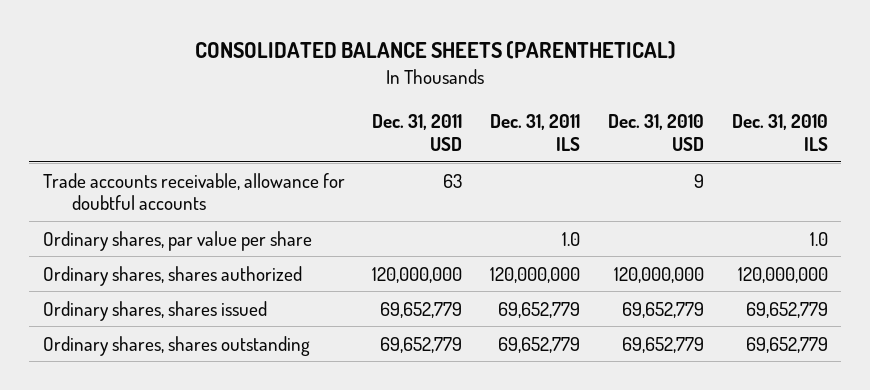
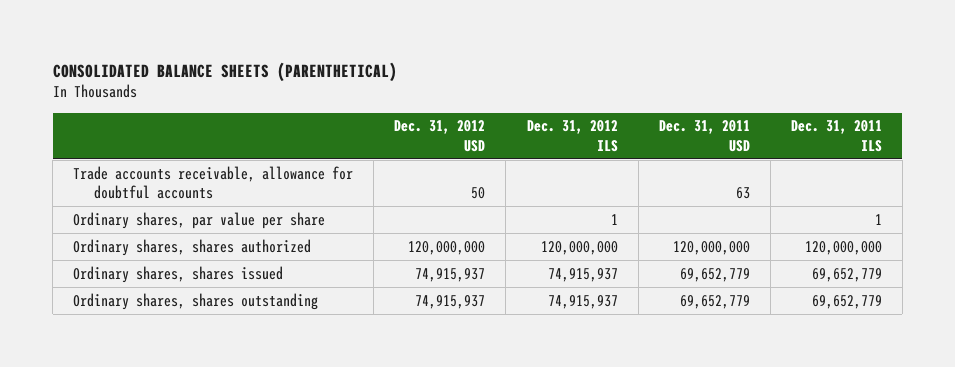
- | Dec. 31, 2011 USD | Dec. 31, 2011 ILS | Dec. 31, 2010 USD | Dec. 31, 2010 ILS
+ | Dec. 31, 2012 USD | Dec. 31, 2012 ILS | Dec. 31, 2011 USD | Dec. 31, 2011 ILS
- Ordinary shares, par value per share | | 1.0 | | 1.0
+ Ordinary shares, par value per share | | 1 | | 1

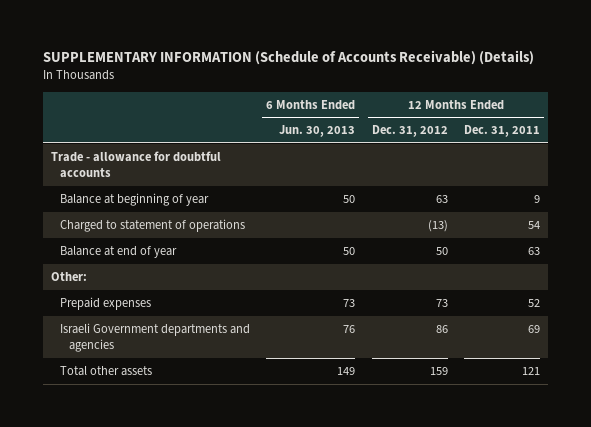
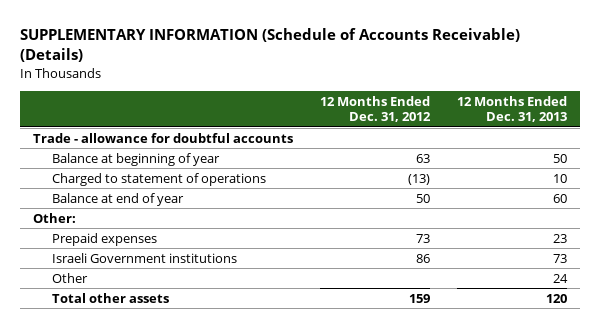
- | 6 Months Ended Jun. 30, 2013 | 12 Months Ended Dec. 31, 2012 | 12 Months Ended Dec. 31, 2011
+ | 12 Months Ended Dec. 31, 2012 | 12 Months Ended Dec. 31, 2013
- Israeli Government departments and agencies | 76 | 86 | 69
+ Israeli Government institutions | 86 | 73
+ Other | | 24

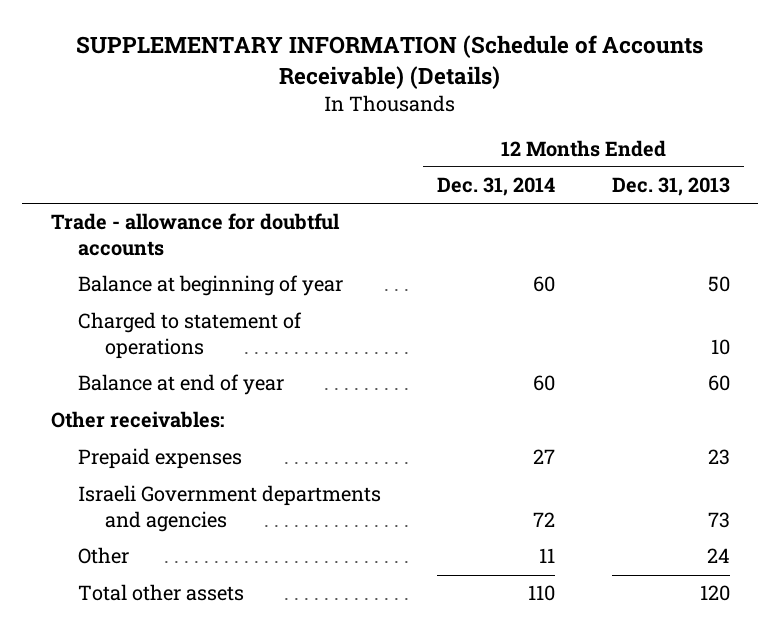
- | 12 Months Ended Dec. 31, 2012 | 12 Months Ended Dec. 31, 2013
+ | 12 Months Ended Dec. 31, 2014 | 12 Months Ended Dec. 31, 2013
- Other:
+ Other receivables:
- Israeli Government institutions | 86 | 73
+ Israeli Government departments and agencies | 72 | 73

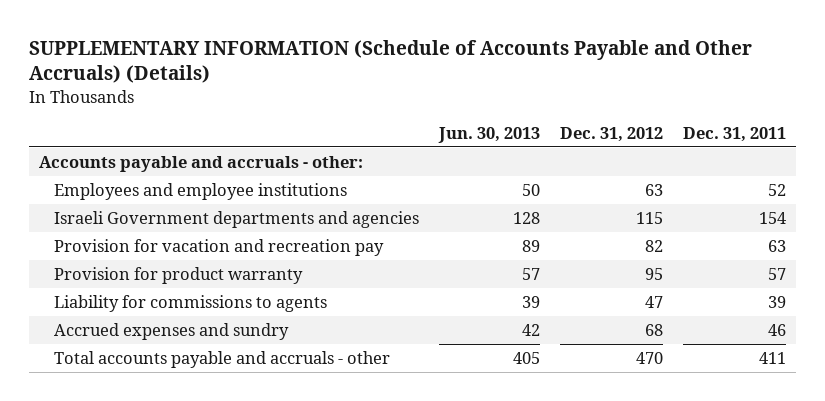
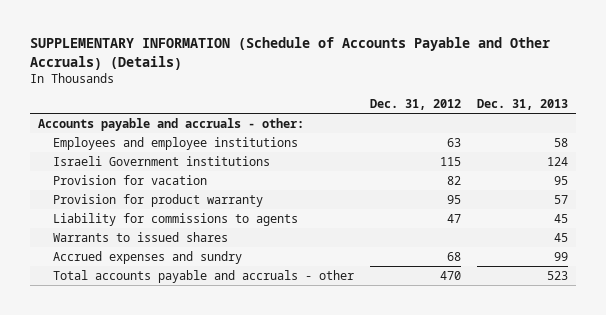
- | Jun. 30, 2013 | Dec. 31, 2012 | Dec. 31, 2011
+ | Dec. 31, 2012 | Dec. 31, 2013
- Israeli Government departments and agencies | 128 | 115 | 154
- Provision for vacation and recreation pay | 89 | 82 | 63
+ Israeli Government institutions | 115 | 124
+ Provision for vacation | 82 | 95
+ Warrants to issued shares | | 45

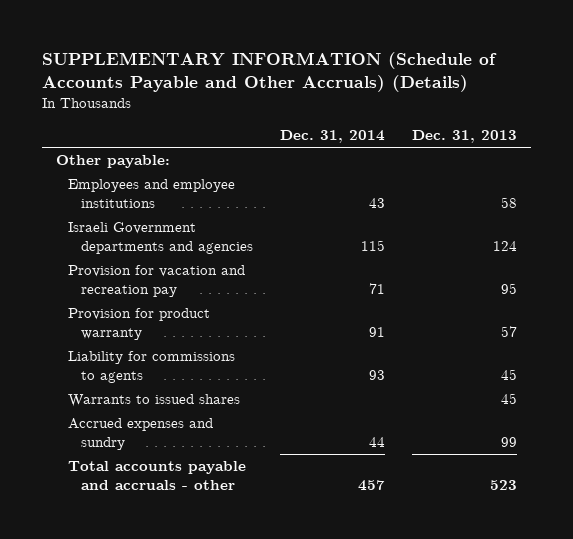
- | Dec. 31, 2012 | Dec. 31, 2013
+ | Dec. 31, 2014 | Dec. 31, 2013
- Accounts payable and accruals - other:
+ Other payable:
- Israeli Government institutions | 115 | 124
- Provision for vacation | 82 | 95
+ Israeli Government departments and agencies | 115 | 124
+ Provision for vacation and recreation pay | 71 | 95

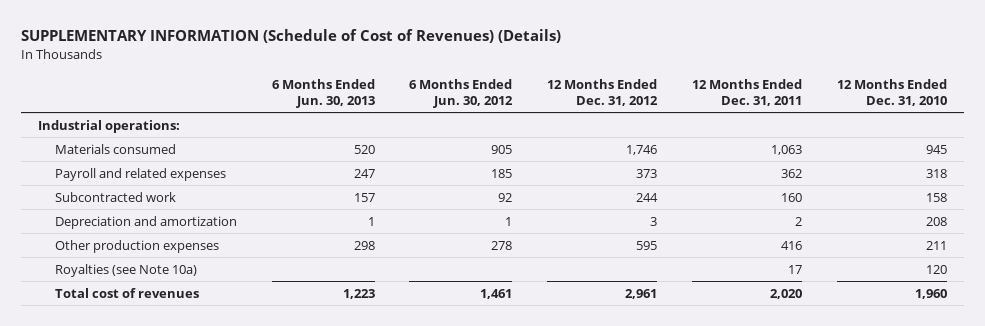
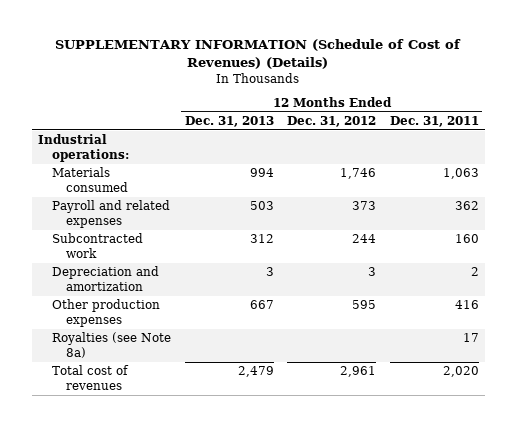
- | 6 Months Ended Jun. 30, 2013 | 6 Months Ended Jun. 30, 2012 | 12 Months Ended Dec. 31, 2012 | 12 Months Ended Dec. 31, 2011 | 12 Months Ended Dec. 31, 2010
+ | 12 Months Ended Dec. 31, 2013 | 12 Months Ended Dec. 31, 2012 | 12 Months Ended Dec. 31, 2011
- Royalties (see Note 10a) | | | | 17 | 120
+ Royalties (see Note 8a) | | | 17

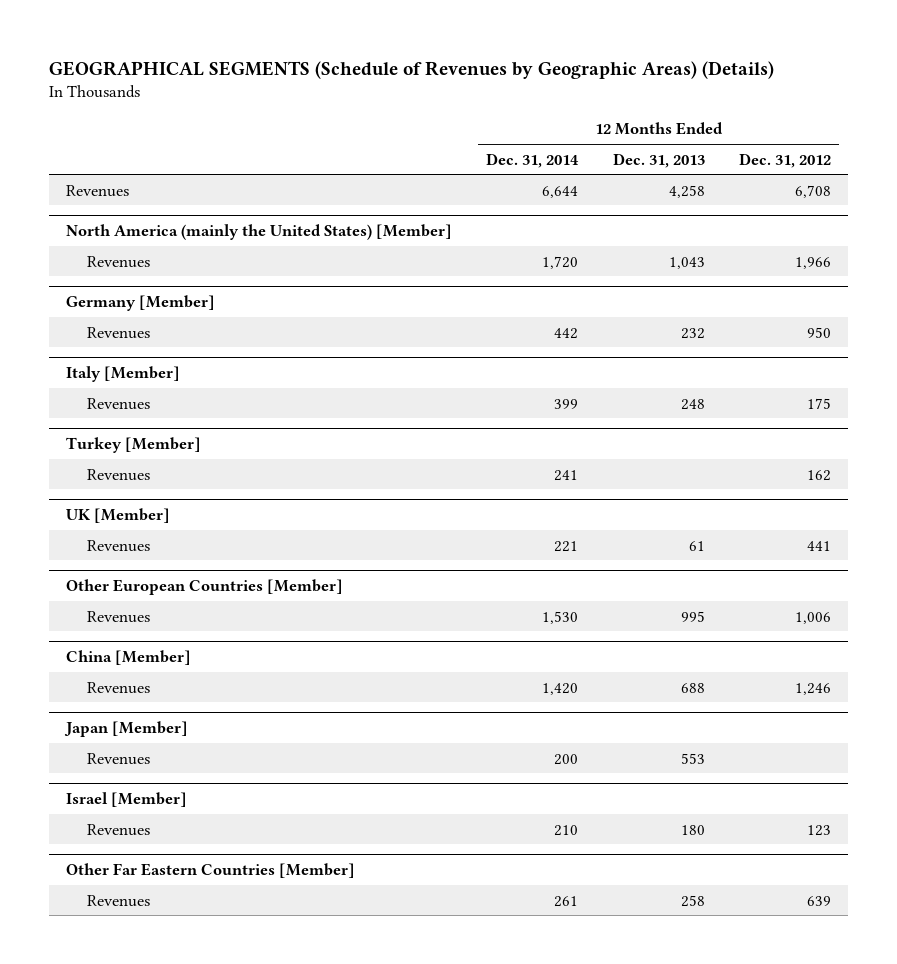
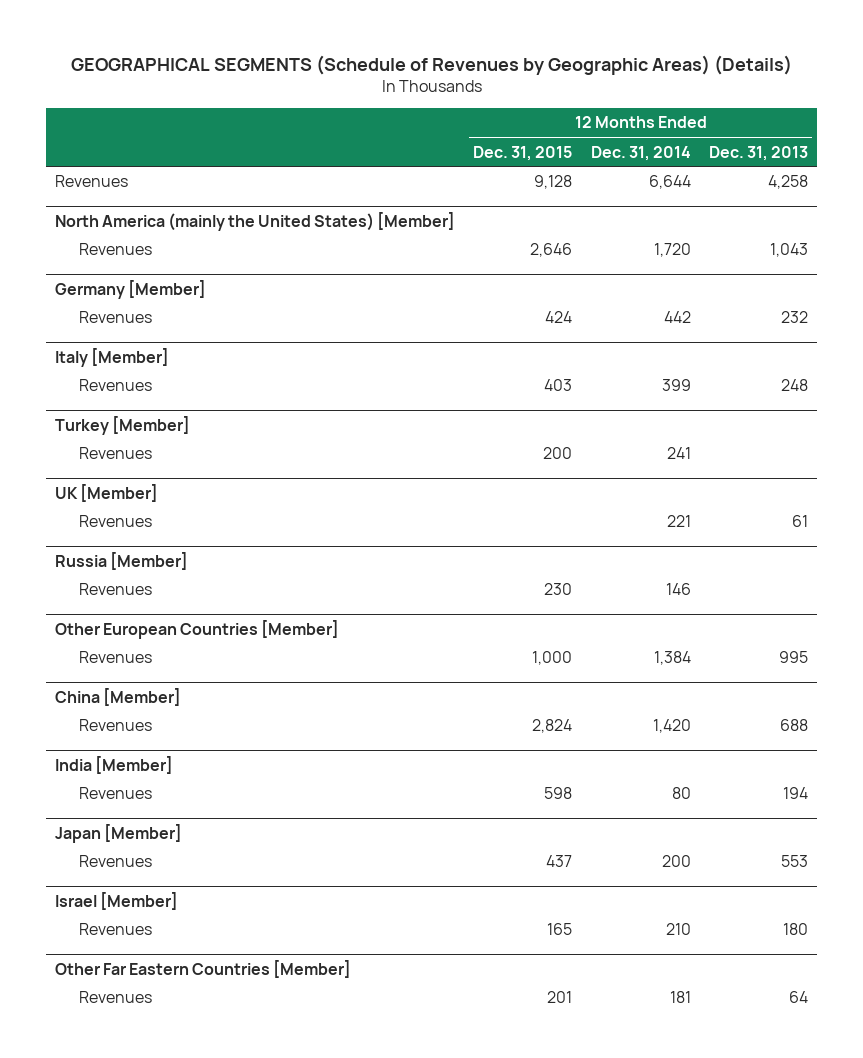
- | 12 Months Ended Dec. 31, 2014 | 12 Months Ended Dec. 31, 2013 | 12 Months Ended Dec. 31, 2012
+ | 12 Months Ended Dec. 31, 2015 | 12 Months Ended Dec. 31, 2014 | 12 Months Ended Dec. 31, 2013
+ Russia [Member]
+ Revenues | 230 | 146 |
@ Other European Countries [Member]
- Revenues | 1,530 | 995 | 1,006
+ Revenues | 1,000 | 1,384 | 995
+ India [Member]
+ Revenues | 598 | 80 | 194
@ Other Far Eastern Countries [Member]
- Revenues | 261 | 258 | 639
+ Revenues | 201 | 181 | 64

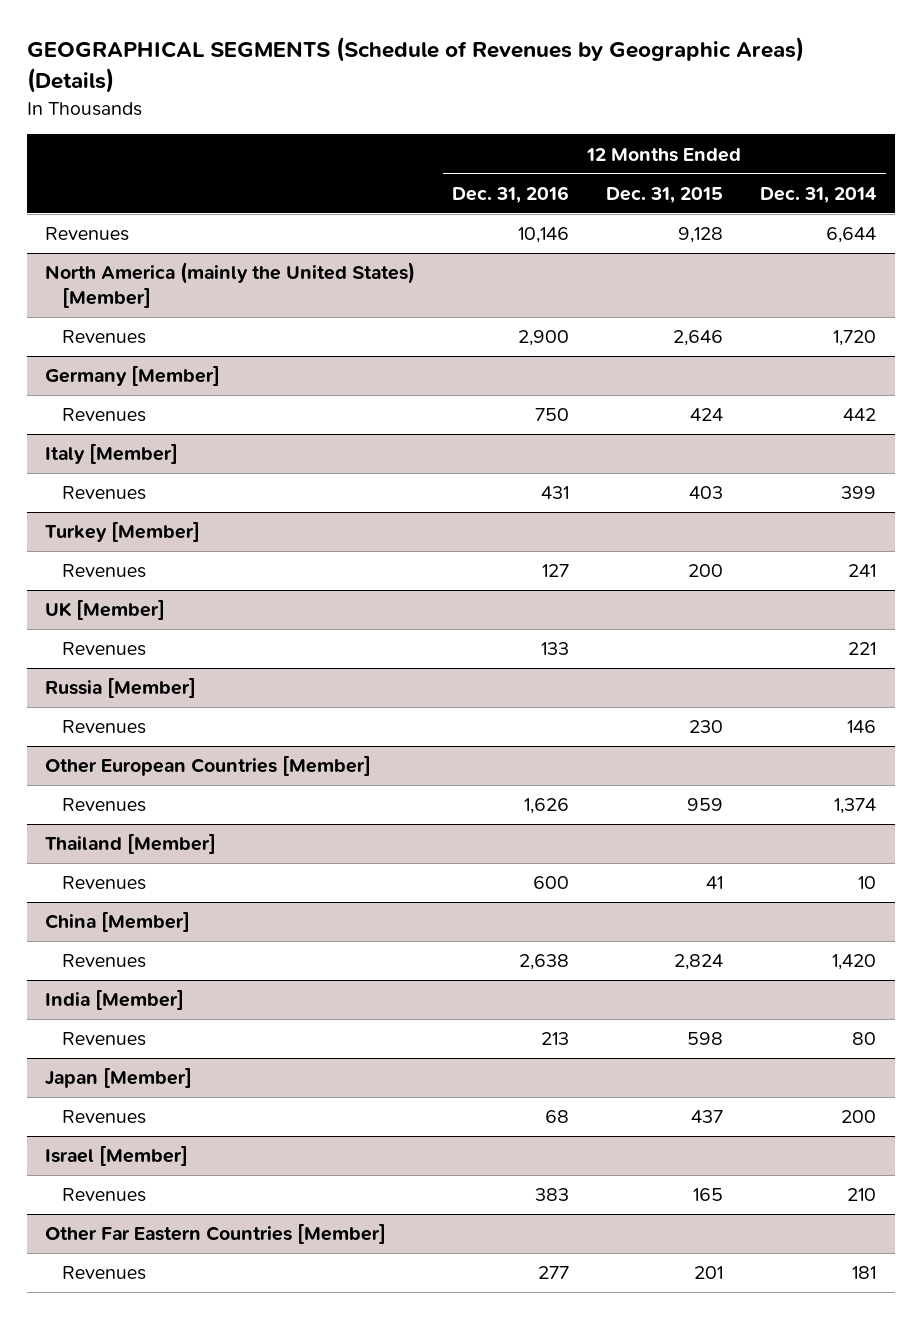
- | 12 Months Ended Dec. 31, 2015 | 12 Months Ended Dec. 31, 2014 | 12 Months Ended Dec. 31, 2013
+ | 12 Months Ended Dec. 31, 2016 | 12 Months Ended Dec. 31, 2015 | 12 Months Ended Dec. 31, 2014
@ Other European Countries [Member]
- Revenues | 1,000 | 1,384 | 995
+ Revenues | 1,626 | 959 | 1,374
+ Thailand [Member]
+ Revenues | 600 | 41 | 10

